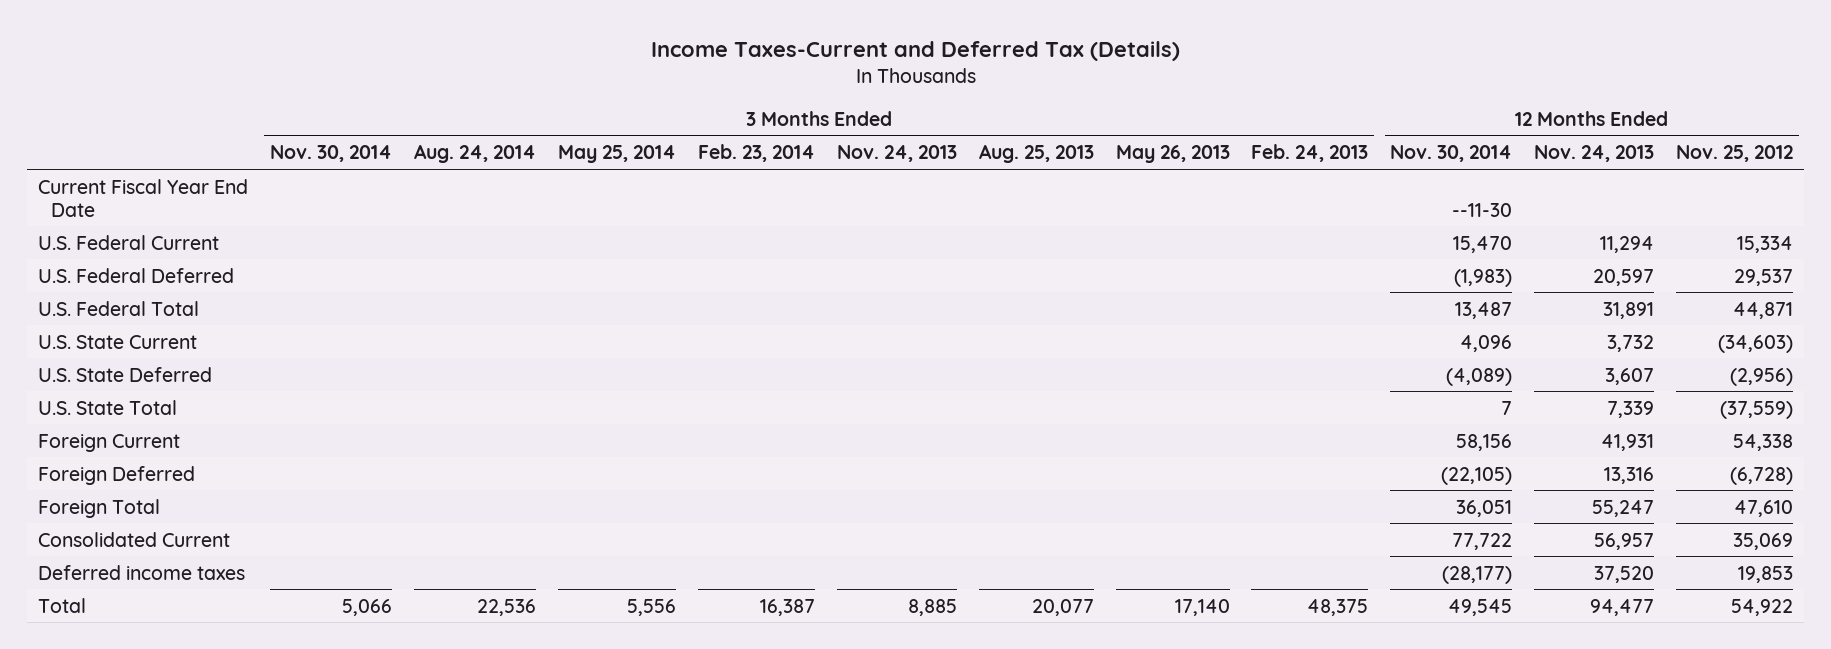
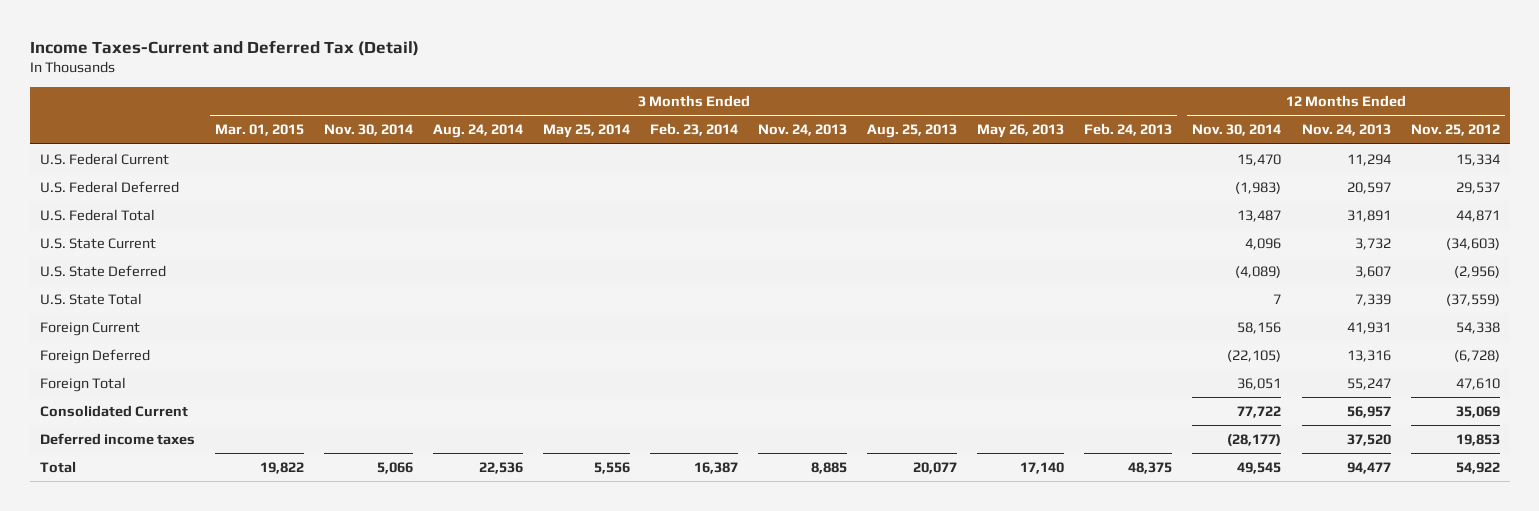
- Income Taxes-Current and Deferred Tax (Details)
+ Income Taxes-Current and Deferred Tax (Detail)
- | 3 Months Ended Nov. 30, 2014 | 3 Months Ended Aug. 24, 2014 | 3 Months Ended May 25, 2014 | 3 Months Ended Feb. 23, 2014 | 3 Months Ended Nov. 24, 2013 | 3 Months Ended Aug. 25, 2013 | 3 Months Ended May 26, 2013 | 3 Months Ended Feb. 24, 2013 | 12 Months Ended Nov. 30, 2014 | 12 Months Ended Nov. 24, 2013 | 12 Months Ended Nov. 25, 2012
+ | 3 Months Ended Mar. 01, 2015 | 3 Months Ended Nov. 30, 2014 | 3 Months Ended Aug. 24, 2014 | 3 Months Ended May 25, 2014 | 3 Months Ended Feb. 23, 2014 | 3 Months Ended Nov. 24, 2013 | 3 Months Ended Aug. 25, 2013 | 3 Months Ended May 26, 2013 | 3 Months Ended Feb. 24, 2013 | 12 Months Ended Nov. 30, 2014 | 12 Months Ended Nov. 24, 2013 | 12 Months Ended Nov. 25, 2012
- Current Fiscal Year End Date | | | | | | | | | --11-30 | |

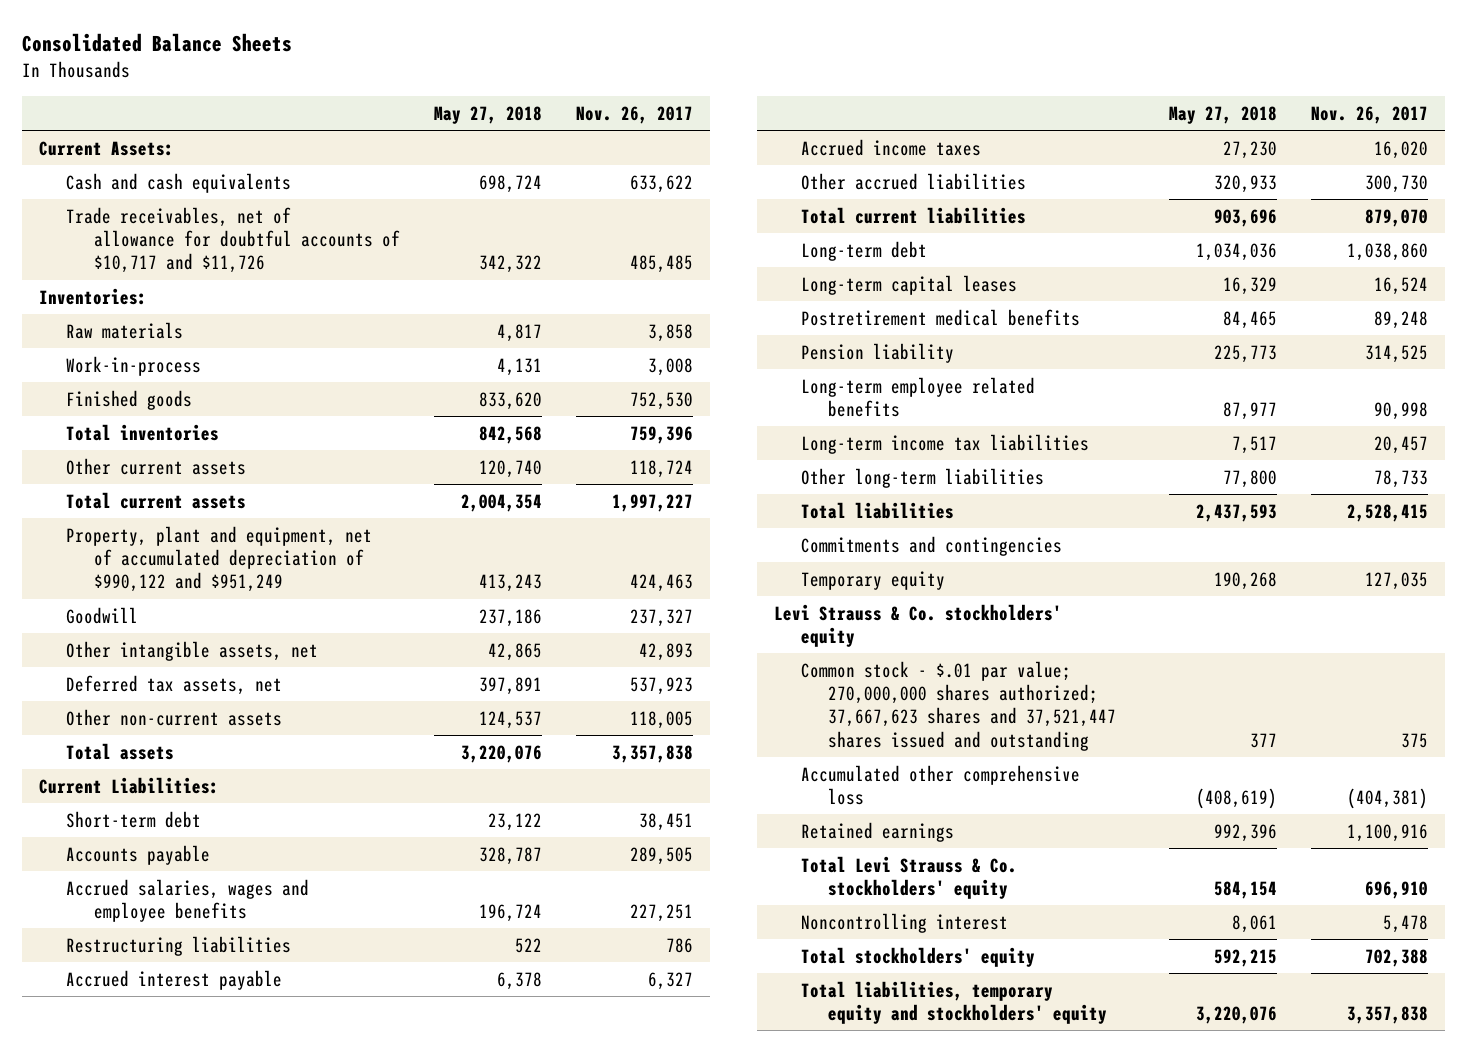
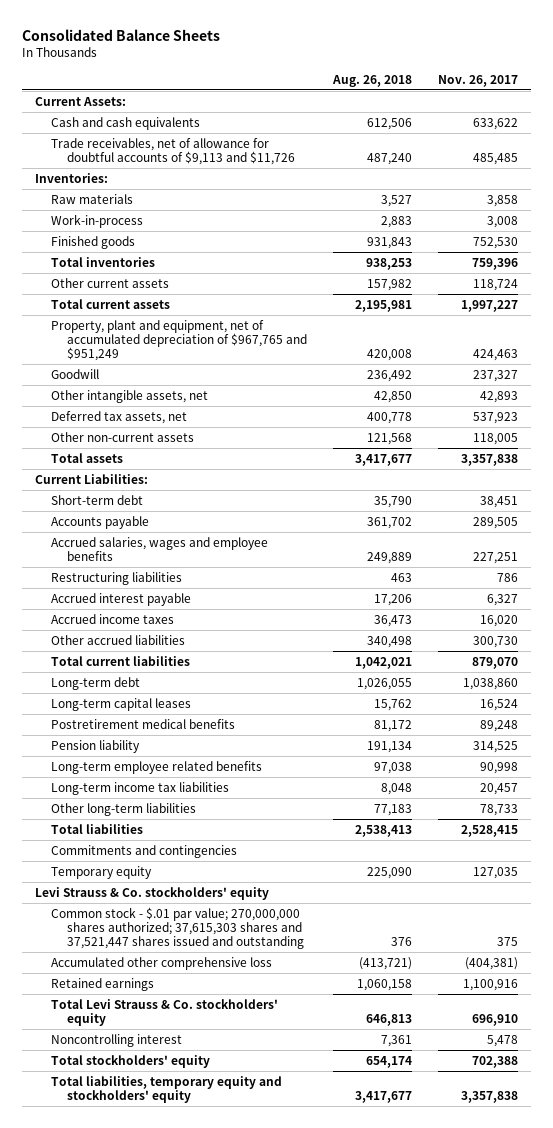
- | May 27, 2018 | Nov. 26, 2017
+ | Aug. 26, 2018 | Nov. 26, 2017
- Trade receivables, net of allowance for doubtful accounts of $10,717 and $11,726 | 342,322 | 485,485
+ Trade receivables, net of allowance for doubtful accounts of $9,113 and $11,726 | 487,240 | 485,485
- Property, plant and equipment, net of accumulated depreciation of $990,122 and $951,249 | 413,243 | 424,463
+ Property, plant and equipment, net of accumulated depreciation of $967,765 and $951,249 | 420,008 | 424,463
- Common stock - $.01 par value; 270,000,000 shares authorized; 37,667,623 shares and 37,521,447 shares issued and outstanding | 377 | 375
+ Common stock - $.01 par value; 270,000,000 shares authorized; 37,615,303 shares and 37,521,447 shares issued and outstanding | 376 | 375

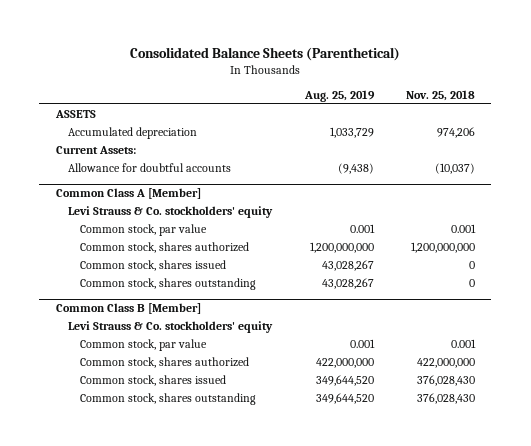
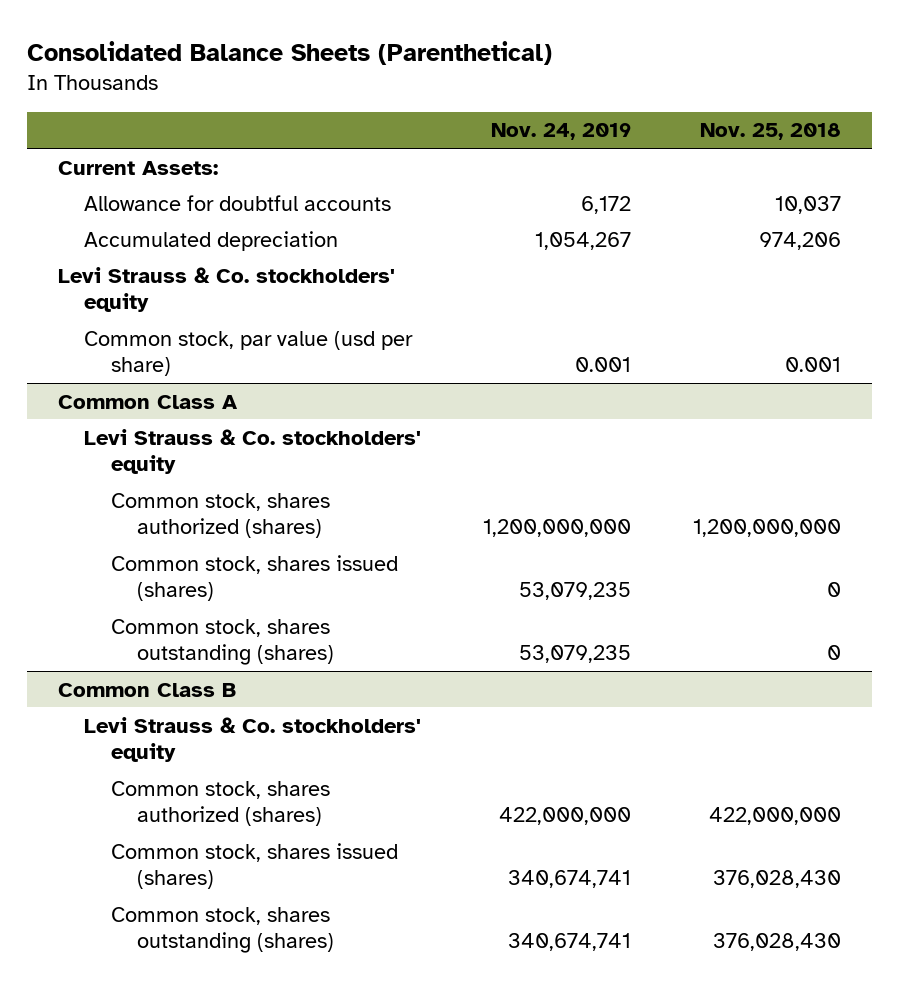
- | Aug. 25, 2019 | Nov. 25, 2018
+ | Nov. 24, 2019 | Nov. 25, 2018
- ASSETS
- Allowance for doubtful accounts | (9,438) | (10,037)
- Common Class A [Member]
+ Allowance for doubtful accounts | 6,172 | 10,037
moved down: Accumulated depreciation | 1,054,267 | 974,206
- Common stock, par value | 0.001 | 0.001
- Common stock, shares authorized | 1,200,000,000 | 1,200,000,000
- Common stock, shares issued | 43,028,267 | 0
- Common stock, shares outstanding | 43,028,267 | 0
- Common Class B [Member]
+ Common stock, par value (usd per share) | 0.001 | 0.001
+ Common Class A
- Common stock, par value | 0.001 | 0.001
- Common stock, shares authorized | 422,000,000 | 422,000,000
- Common stock, shares issued | 349,644,520 | 376,028,430
- Common stock, shares outstanding | 349,644,520 | 376,028,430
+ Common stock, shares authorized (shares) | 1,200,000,000 | 1,200,000,000
+ Common stock, shares issued (shares) | 53,079,235 | 0
+ Common stock, shares outstanding (shares) | 53,079,235 | 0
+ Common Class B
+ Levi Strauss & Co. stockholders' equity
+ Common stock, shares authorized (shares) | 422,000,000 | 422,000,000
+ Common stock, shares issued (shares) | 340,674,741 | 376,028,430
+ Common stock, shares outstanding (shares) | 340,674,741 | 376,028,430

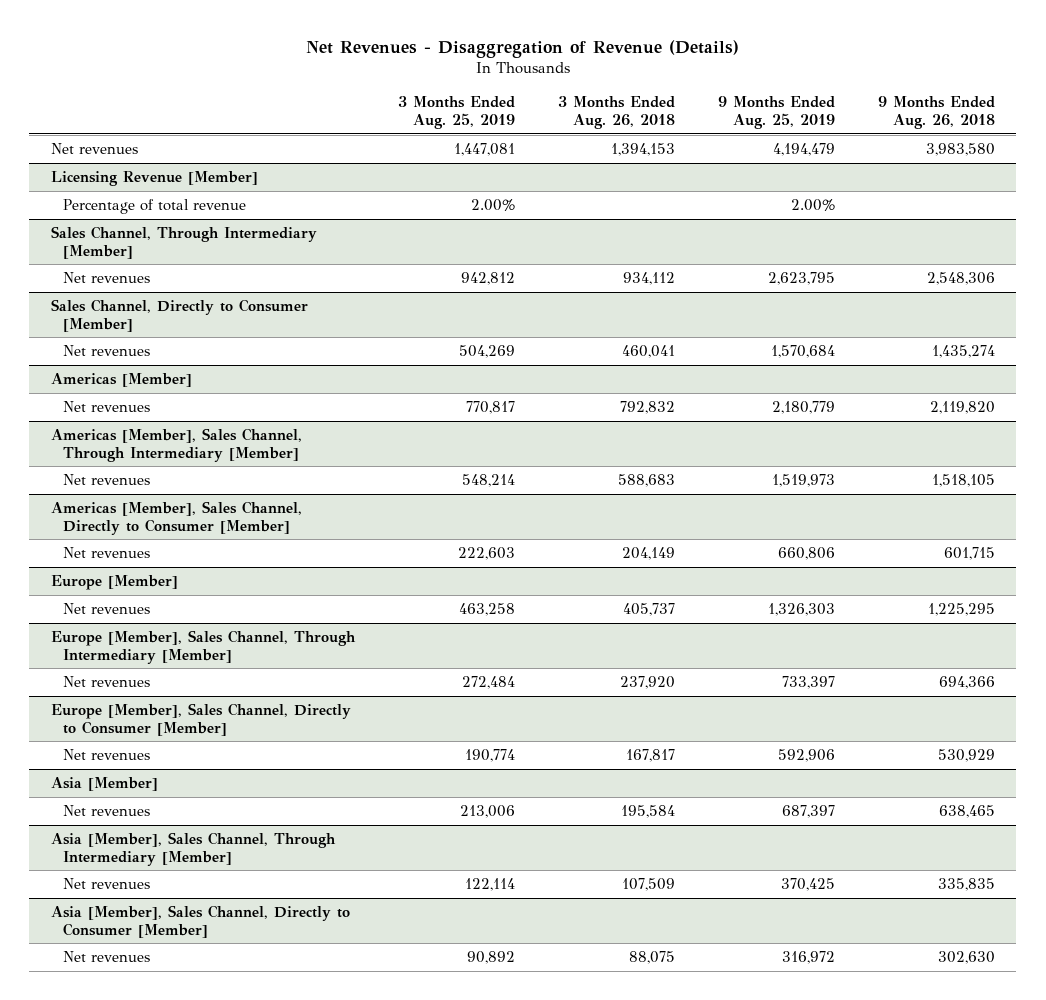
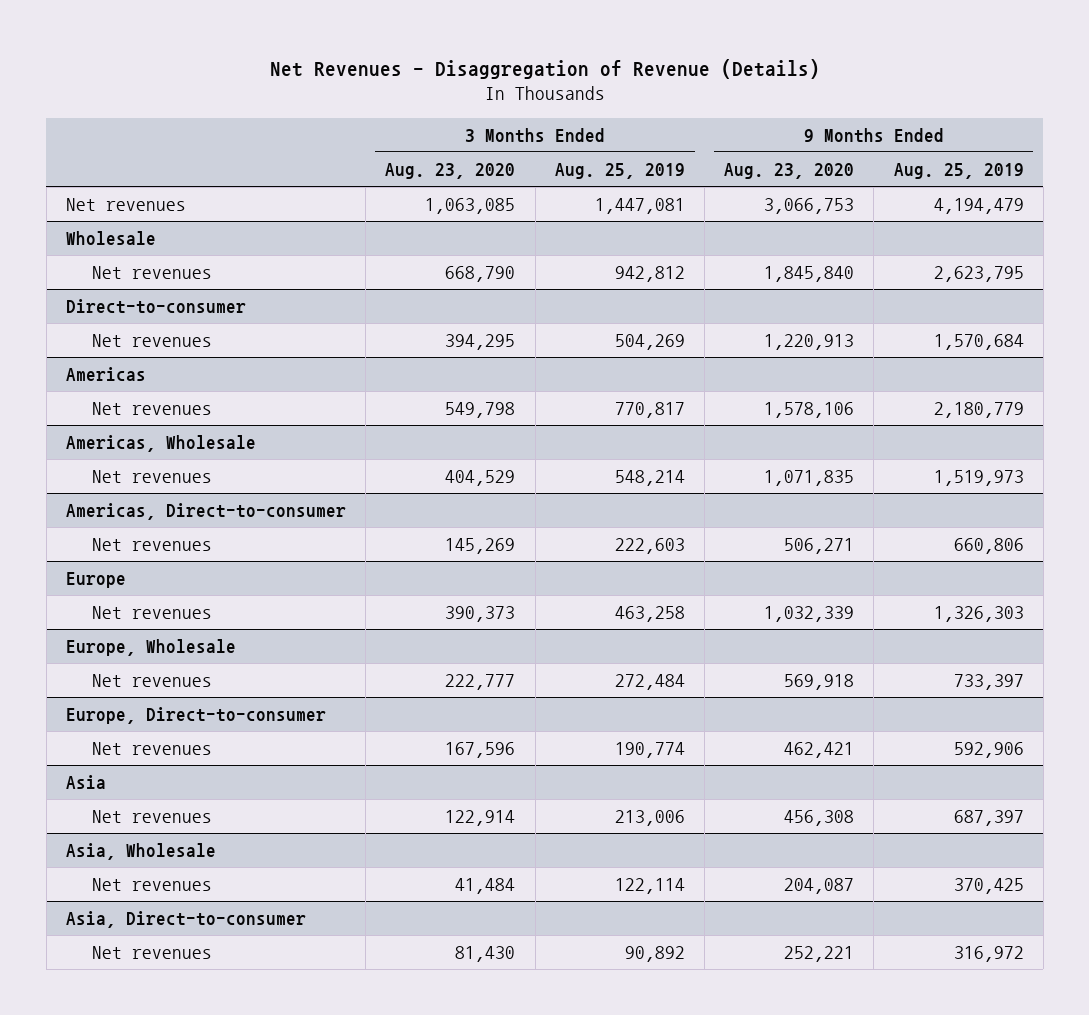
- | 3 Months Ended Aug. 25, 2019 | 3 Months Ended Aug. 26, 2018 | 9 Months Ended Aug. 25, 2019 | 9 Months Ended Aug. 26, 2018
+ | 3 Months Ended Aug. 23, 2020 | 3 Months Ended Aug. 25, 2019 | 9 Months Ended Aug. 23, 2020 | 9 Months Ended Aug. 25, 2019
- Licensing Revenue [Member]
- Percentage of total revenue | 2.00% | | 2.00% |
- Sales Channel, Through Intermediary [Member]
+ Wholesale
- Sales Channel, Directly to Consumer [Member]
+ Direct-to-consumer
- Americas [Member]
+ Americas
- Americas [Member], Sales Channel, Through Intermediary [Member]
+ Americas, Wholesale
- Americas [Member], Sales Channel, Directly to Consumer [Member]
+ Americas, Direct-to-consumer
- Europe [Member]
+ Europe
- Europe [Member], Sales Channel, Through Intermediary [Member]
+ Europe, Wholesale
- Europe [Member], Sales Channel, Directly to Consumer [Member]
+ Europe, Direct-to-consumer
- Asia [Member]
+ Asia
- Asia [Member], Sales Channel, Through Intermediary [Member]
+ Asia, Wholesale
- Asia [Member], Sales Channel, Directly to Consumer [Member]
+ Asia, Direct-to-consumer

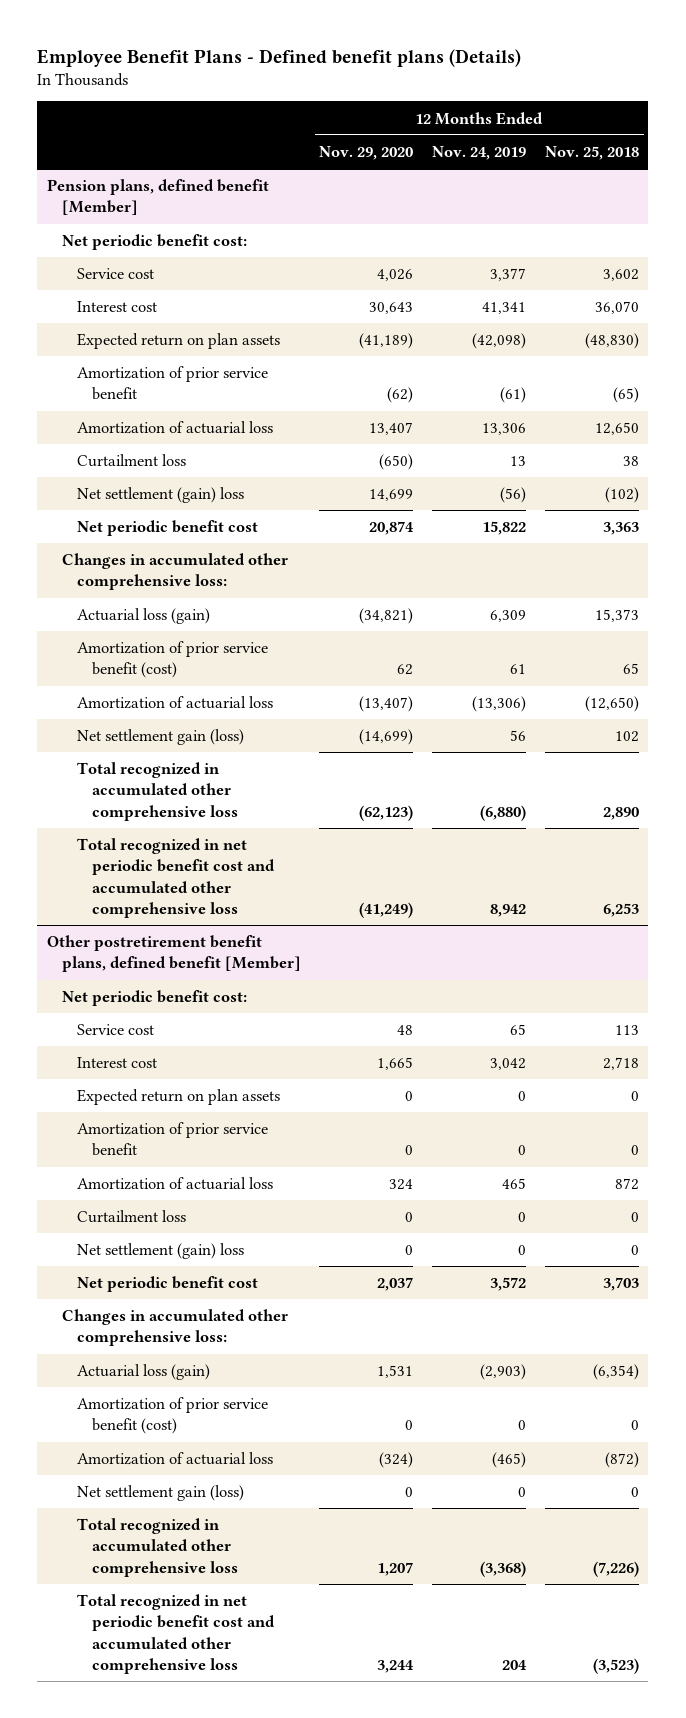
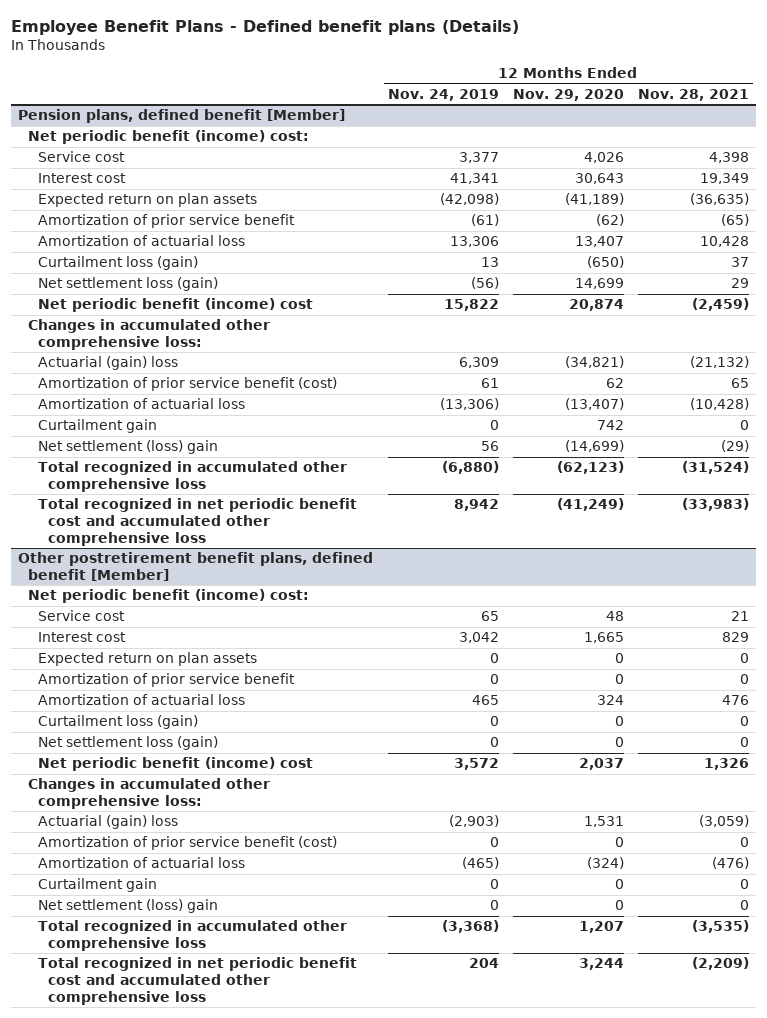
- | 12 Months Ended Nov. 29, 2020 | 12 Months Ended Nov. 24, 2019 | 12 Months Ended Nov. 25, 2018
+ | 12 Months Ended Nov. 24, 2019 | 12 Months Ended Nov. 29, 2020 | 12 Months Ended Nov. 28, 2021
@ Pension plans, defined benefit [Member]
- Net periodic benefit cost:
+ Net periodic benefit (income) cost:
- Curtailment loss | (650) | 13 | 38
- Net settlement (gain) loss | 14,699 | (56) | (102)
- Net periodic benefit cost | 20,874 | 15,822 | 3,363
+ Curtailment loss (gain) | 13 | (650) | 37
+ Net settlement loss (gain) | (56) | 14,699 | 29
+ Net periodic benefit (income) cost | 15,822 | 20,874 | (2,459)
- Actuarial loss (gain) | (34,821) | 6,309 | 15,373
+ Actuarial (gain) loss | 6,309 | (34,821) | (21,132)
- Net settlement gain (loss) | (14,699) | 56 | 102
+ Curtailment gain | 0 | 742 | 0
+ Net settlement (loss) gain | 56 | (14,699) | (29)
@ Other postretirement benefit plans, defined benefit [Member]
- Net periodic benefit cost:
+ Net periodic benefit (income) cost:
- Curtailment loss | 0 | 0 | 0
- Net settlement (gain) loss | 0 | 0 | 0
- Net periodic benefit cost | 2,037 | 3,572 | 3,703
+ Curtailment loss (gain) | 0 | 0 | 0
+ Net settlement loss (gain) | 0 | 0 | 0
+ Net periodic benefit (income) cost | 3,572 | 2,037 | 1,326
- Actuarial loss (gain) | 1,531 | (2,903) | (6,354)
+ Actuarial (gain) loss | (2,903) | 1,531 | (3,059)
- Net settlement gain (loss) | 0 | 0 | 0
+ Curtailment gain | 0 | 0 | 0
+ Net settlement (loss) gain | 0 | 0 | 0

